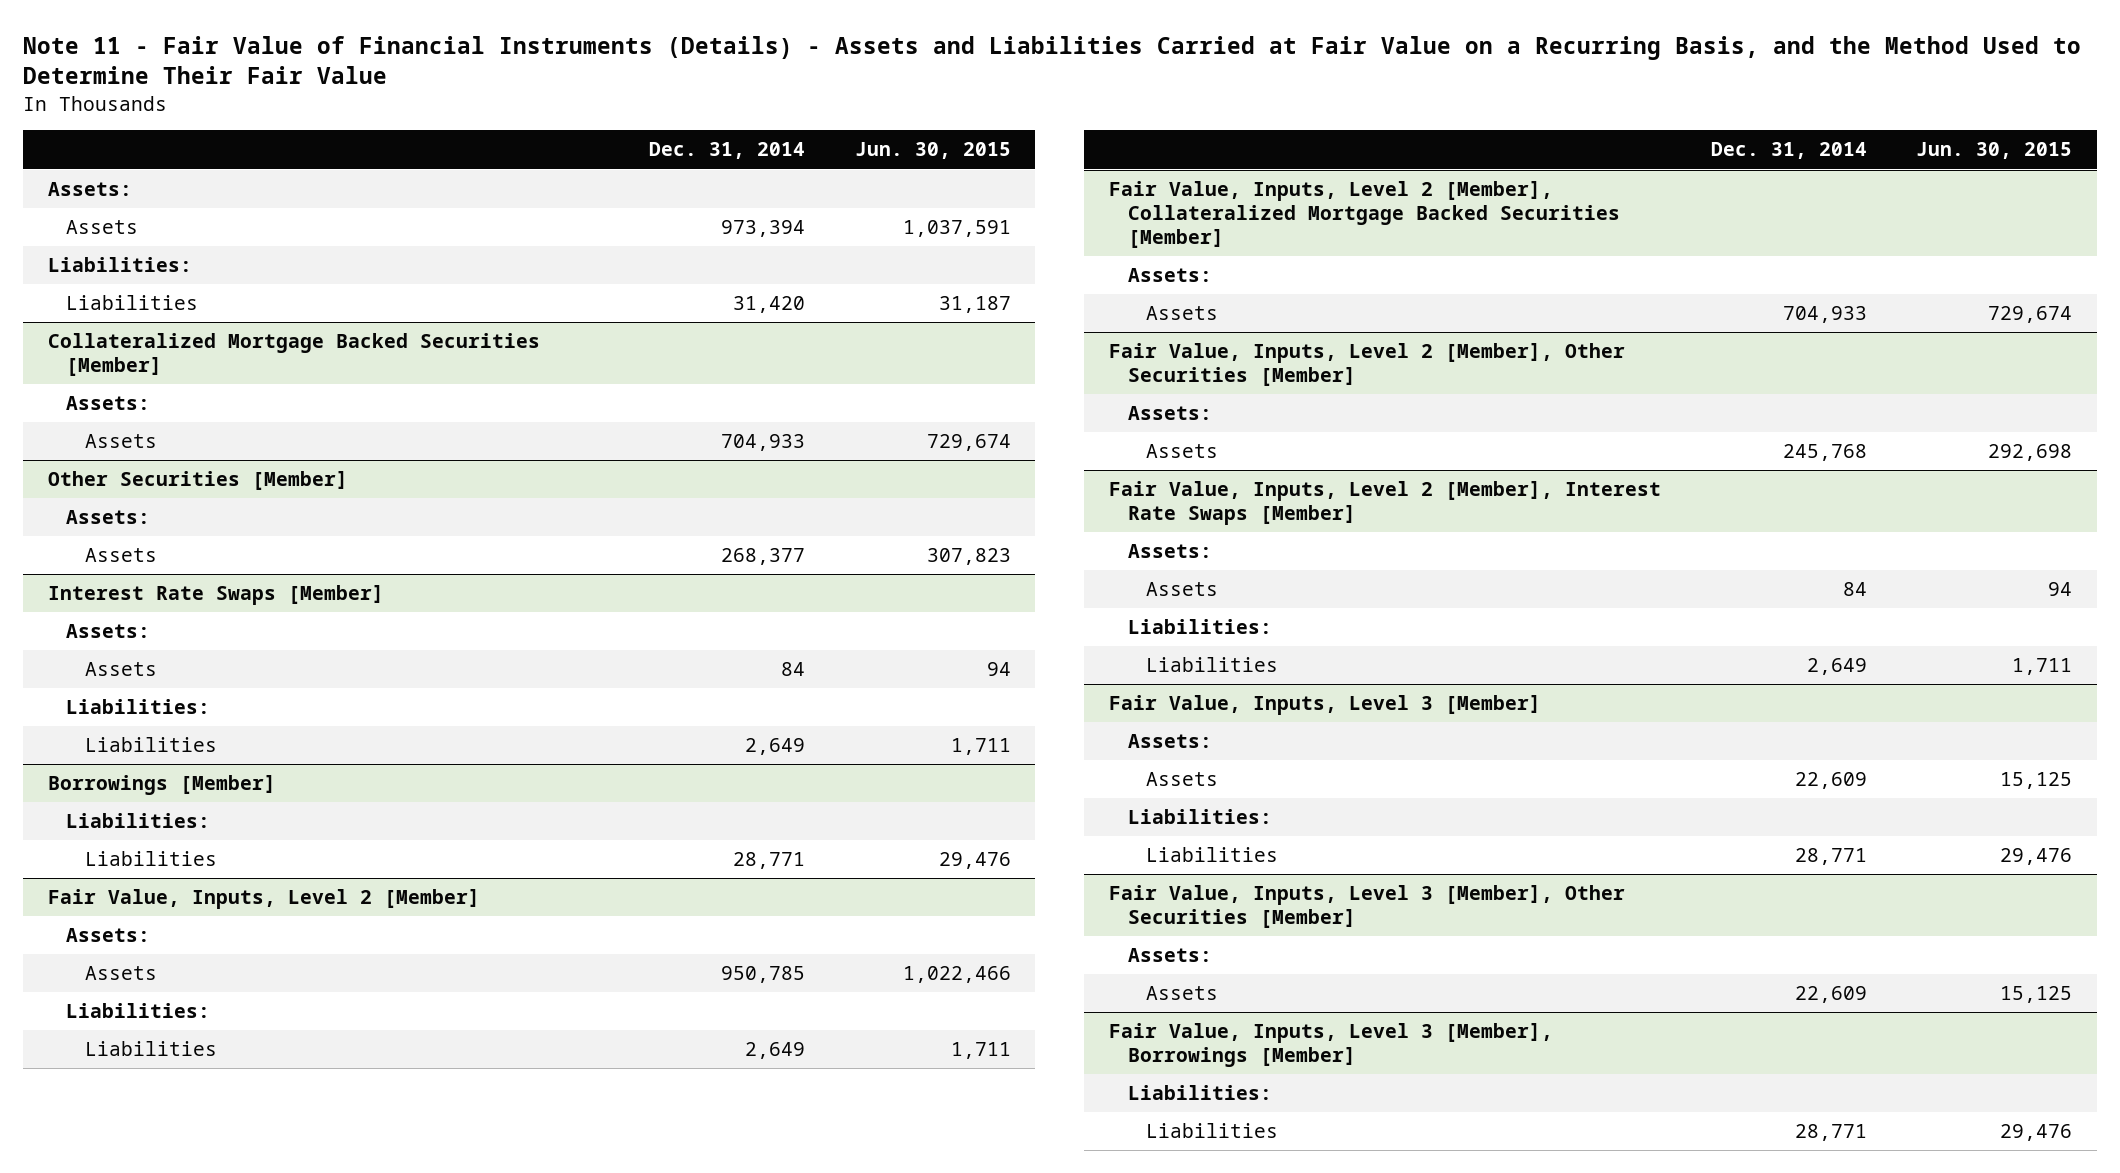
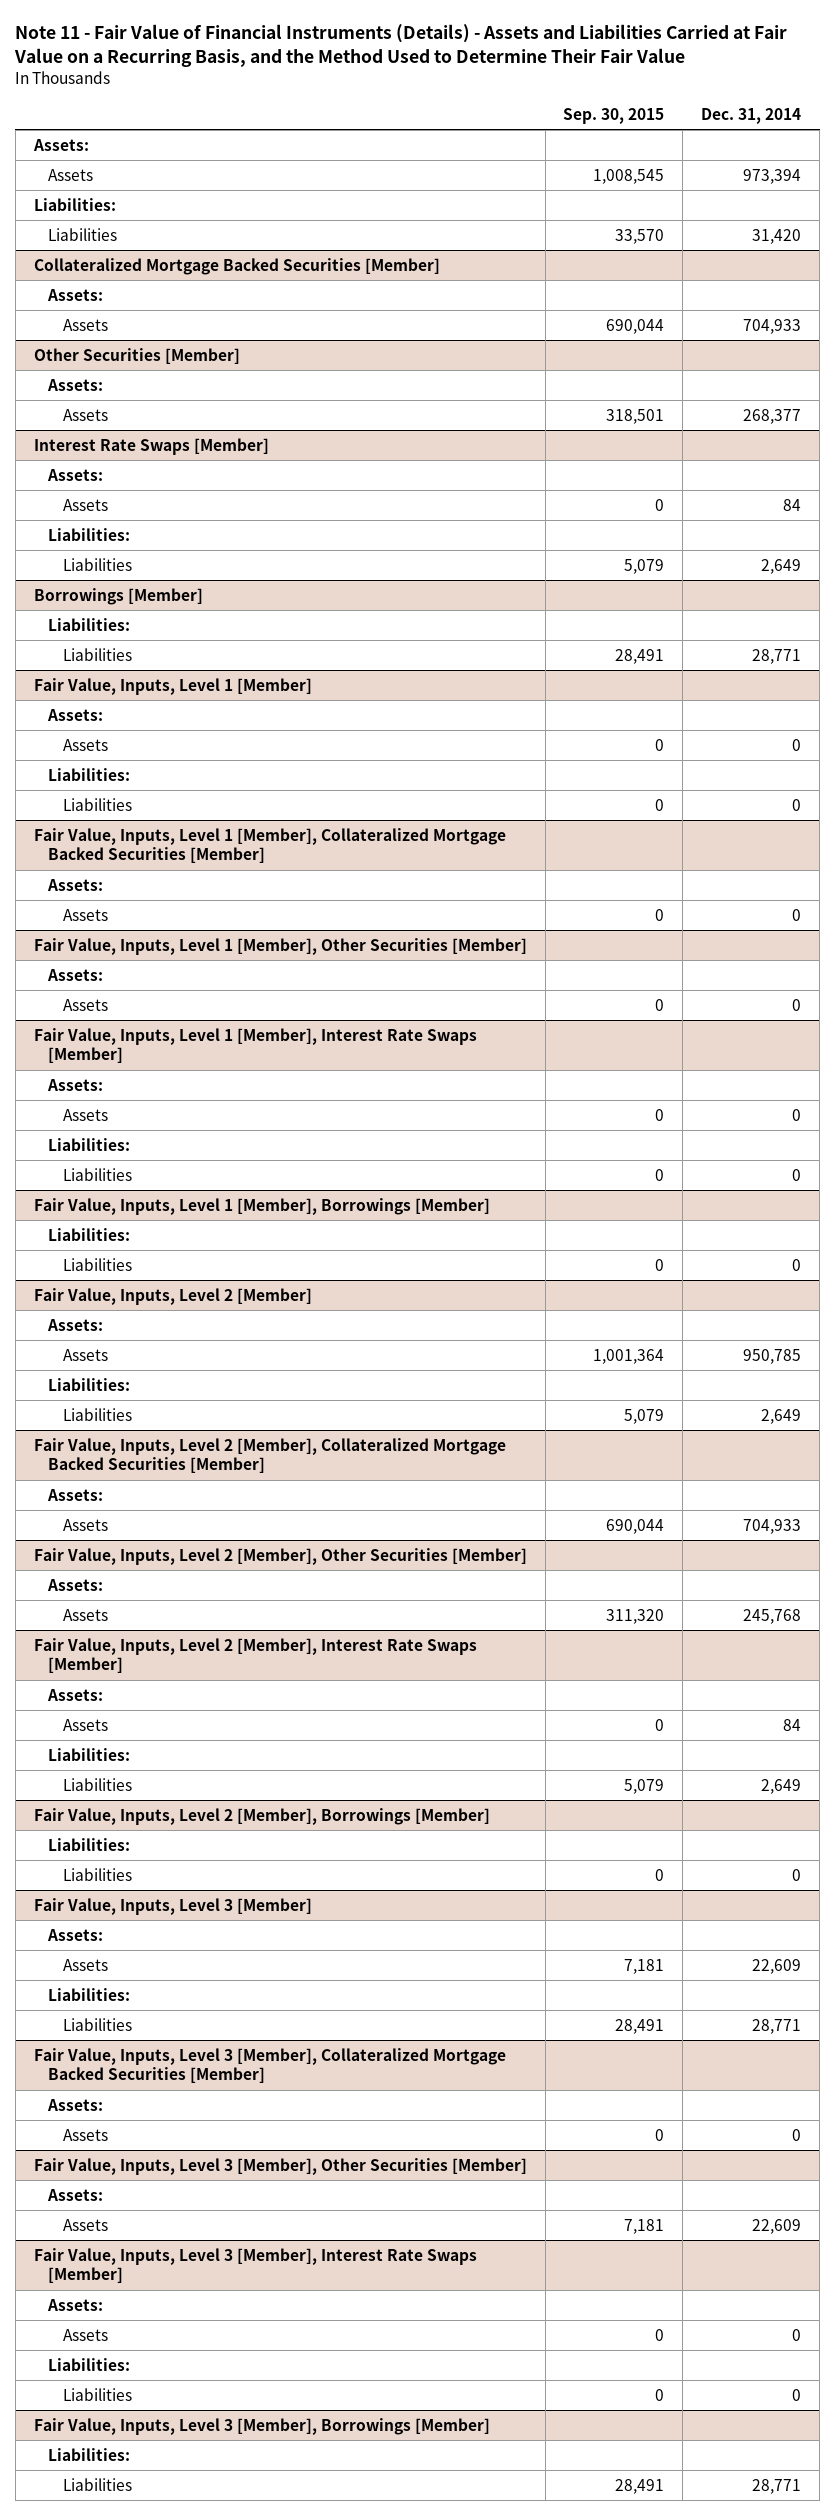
- | Dec. 31, 2014 | Jun. 30, 2015
+ | Sep. 30, 2015 | Dec. 31, 2014
+ Fair Value, Inputs, Level 1 [Member]
+ Assets:
+ Assets | 0 | 0
+ Liabilities:
+ Liabilities | 0 | 0
+ Fair Value, Inputs, Level 1 [Member], Collateralized Mortgage Backed Securities [Member]
+ Assets:
+ Assets | 0 | 0
+ Fair Value, Inputs, Level 1 [Member], Other Securities [Member]
+ Assets:
+ Assets | 0 | 0
+ Fair Value, Inputs, Level 1 [Member], Interest Rate Swaps [Member]
+ Assets:
+ Assets | 0 | 0
+ Liabilities:
+ Liabilities | 0 | 0
+ Fair Value, Inputs, Level 1 [Member], Borrowings [Member]
+ Liabilities:
+ Liabilities | 0 | 0
+ Fair Value, Inputs, Level 2 [Member], Borrowings [Member]
+ Liabilities:
+ Liabilities | 0 | 0
+ Fair Value, Inputs, Level 3 [Member], Collateralized Mortgage Backed Securities [Member]
+ Assets:
+ Assets | 0 | 0
+ Fair Value, Inputs, Level 3 [Member], Interest Rate Swaps [Member]
+ Assets:
+ Assets | 0 | 0
+ Liabilities:
+ Liabilities | 0 | 0

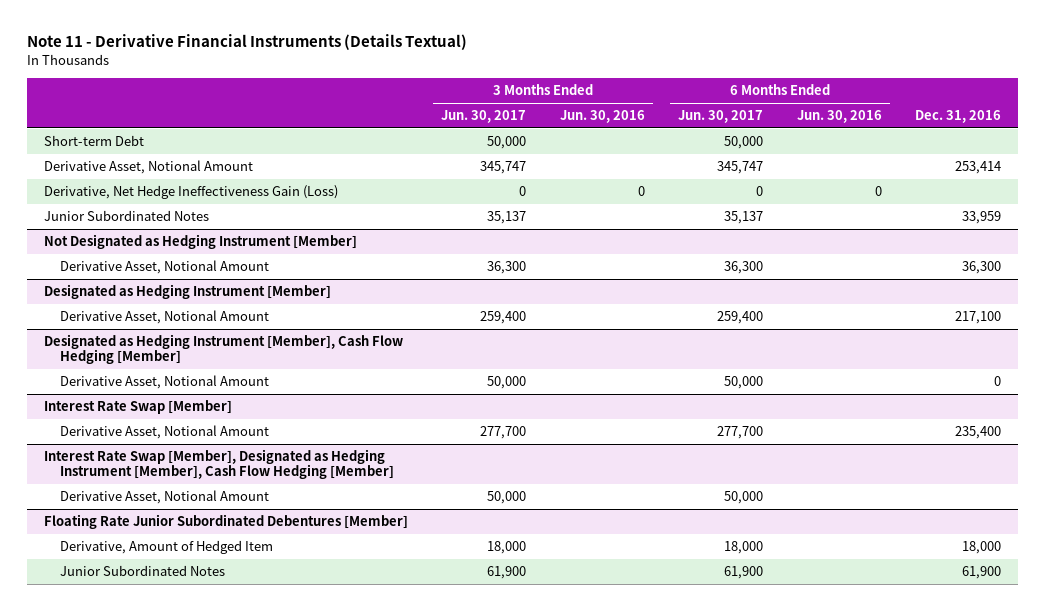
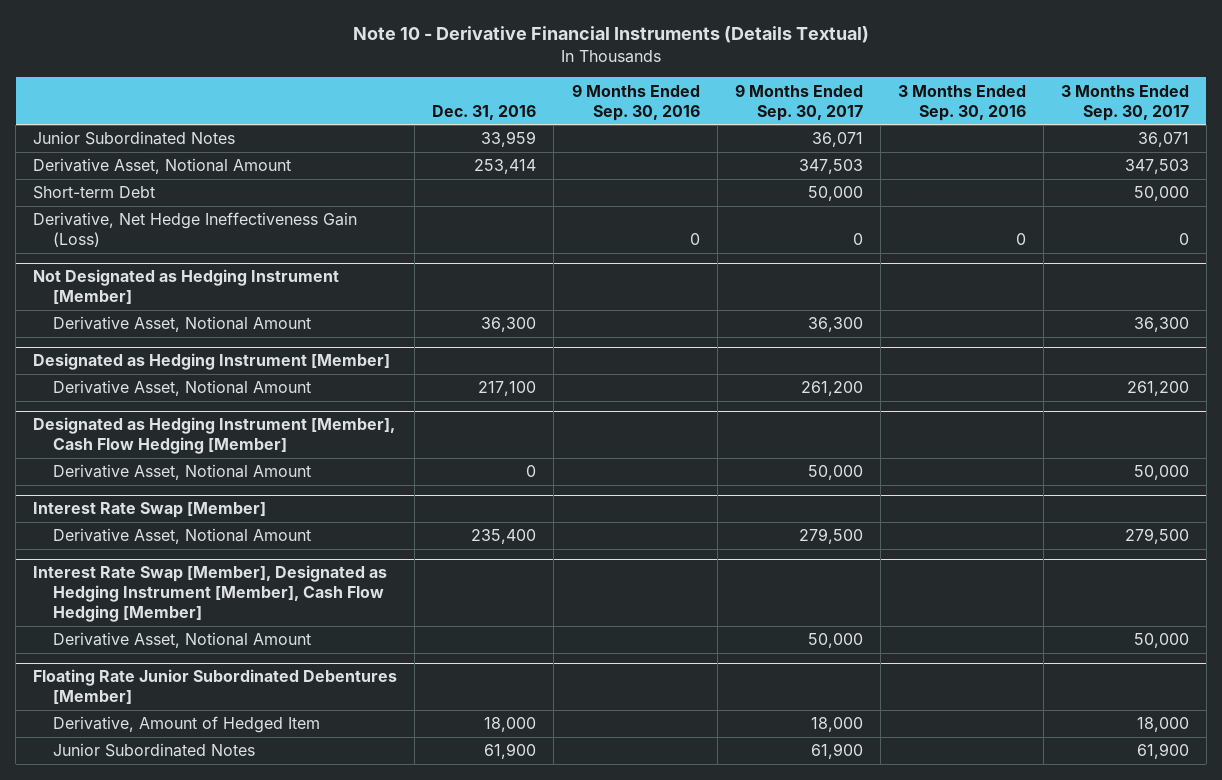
- Note 11 - Derivative Financial Instruments (Details Textual)
+ Note 10 - Derivative Financial Instruments (Details Textual)
- | 3 Months Ended Jun. 30, 2017 | 3 Months Ended Jun. 30, 2016 | 6 Months Ended Jun. 30, 2017 | 6 Months Ended Jun. 30, 2016 | Dec. 31, 2016
+ | Dec. 31, 2016 | 9 Months Ended Sep. 30, 2016 | 9 Months Ended Sep. 30, 2017 | 3 Months Ended Sep. 30, 2016 | 3 Months Ended Sep. 30, 2017
moved up: Junior Subordinated Notes | 33,959 | | 36,071 | | 36,071
moved down: Short-term Debt | | | 50,000 | | 50,000

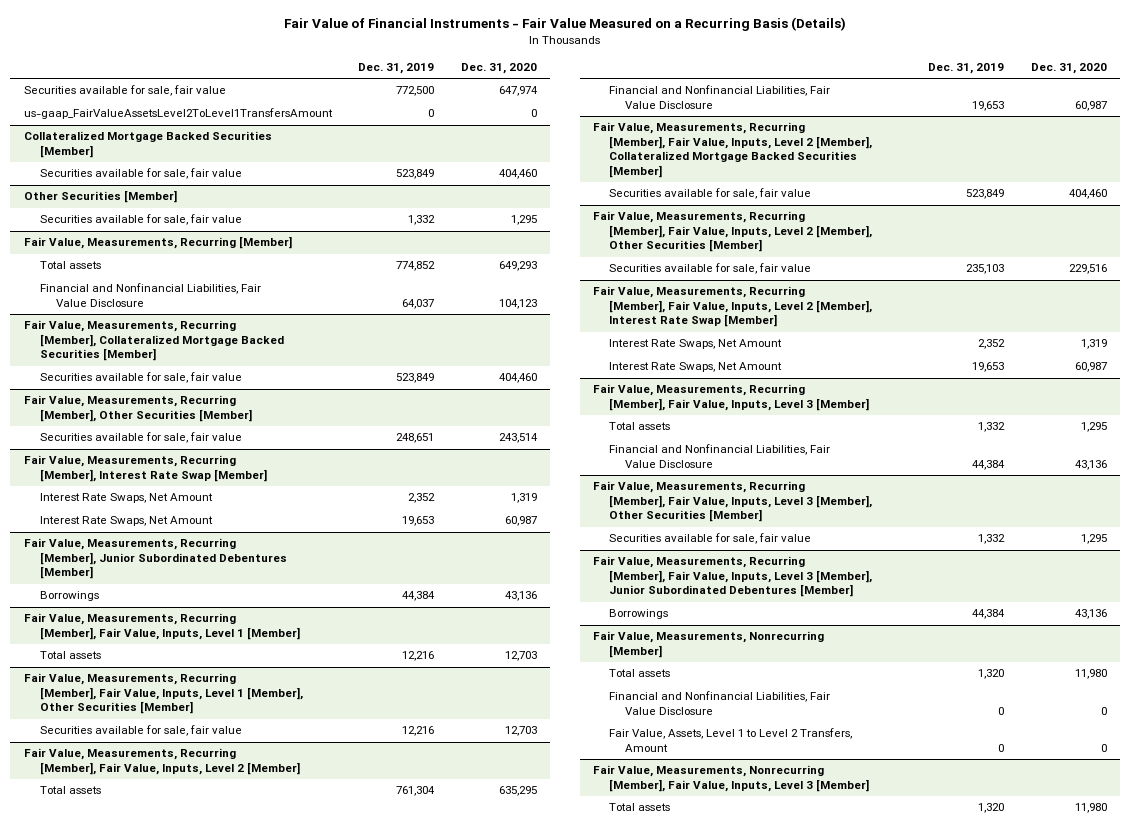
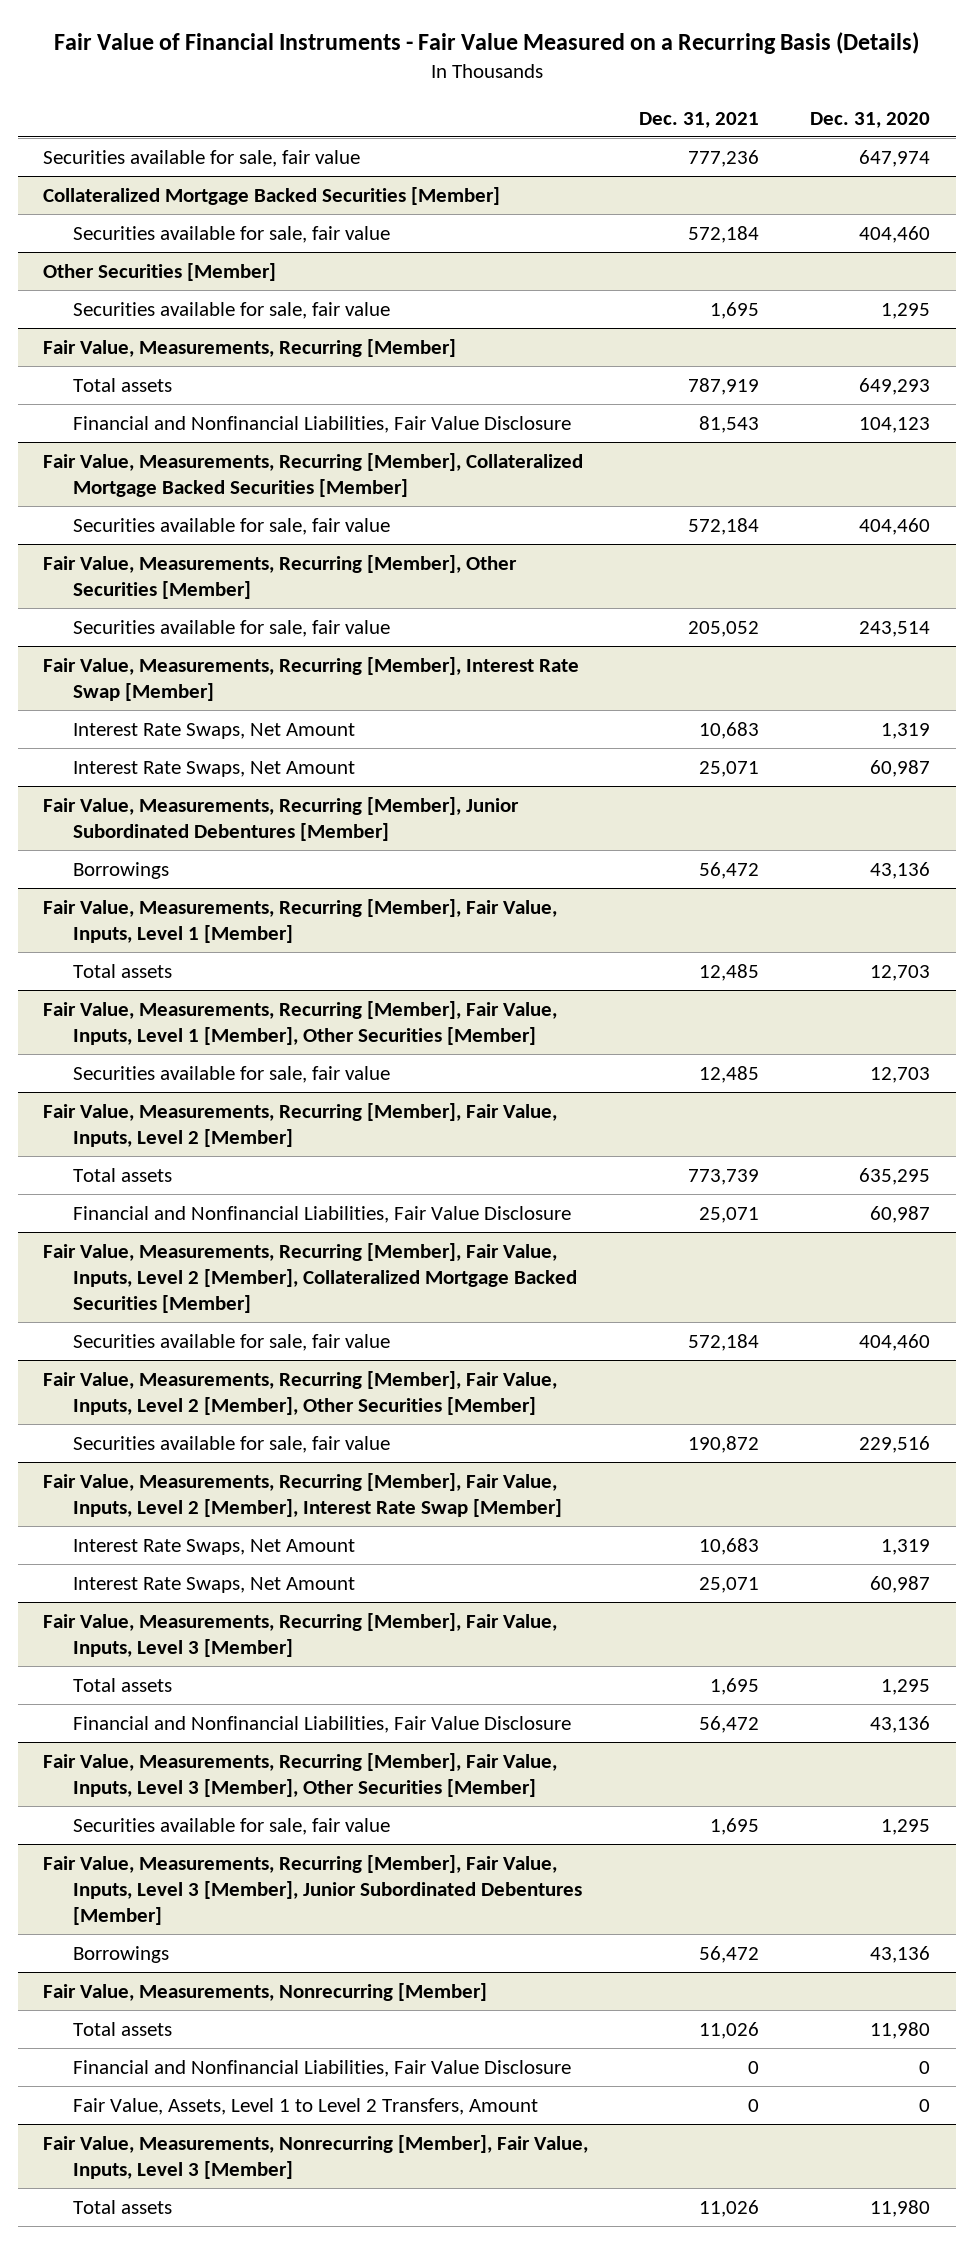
- | Dec. 31, 2019 | Dec. 31, 2020
+ | Dec. 31, 2021 | Dec. 31, 2020
- us-gaap_FairValueAssetsLevel2ToLevel1TransfersAmount | 0 | 0

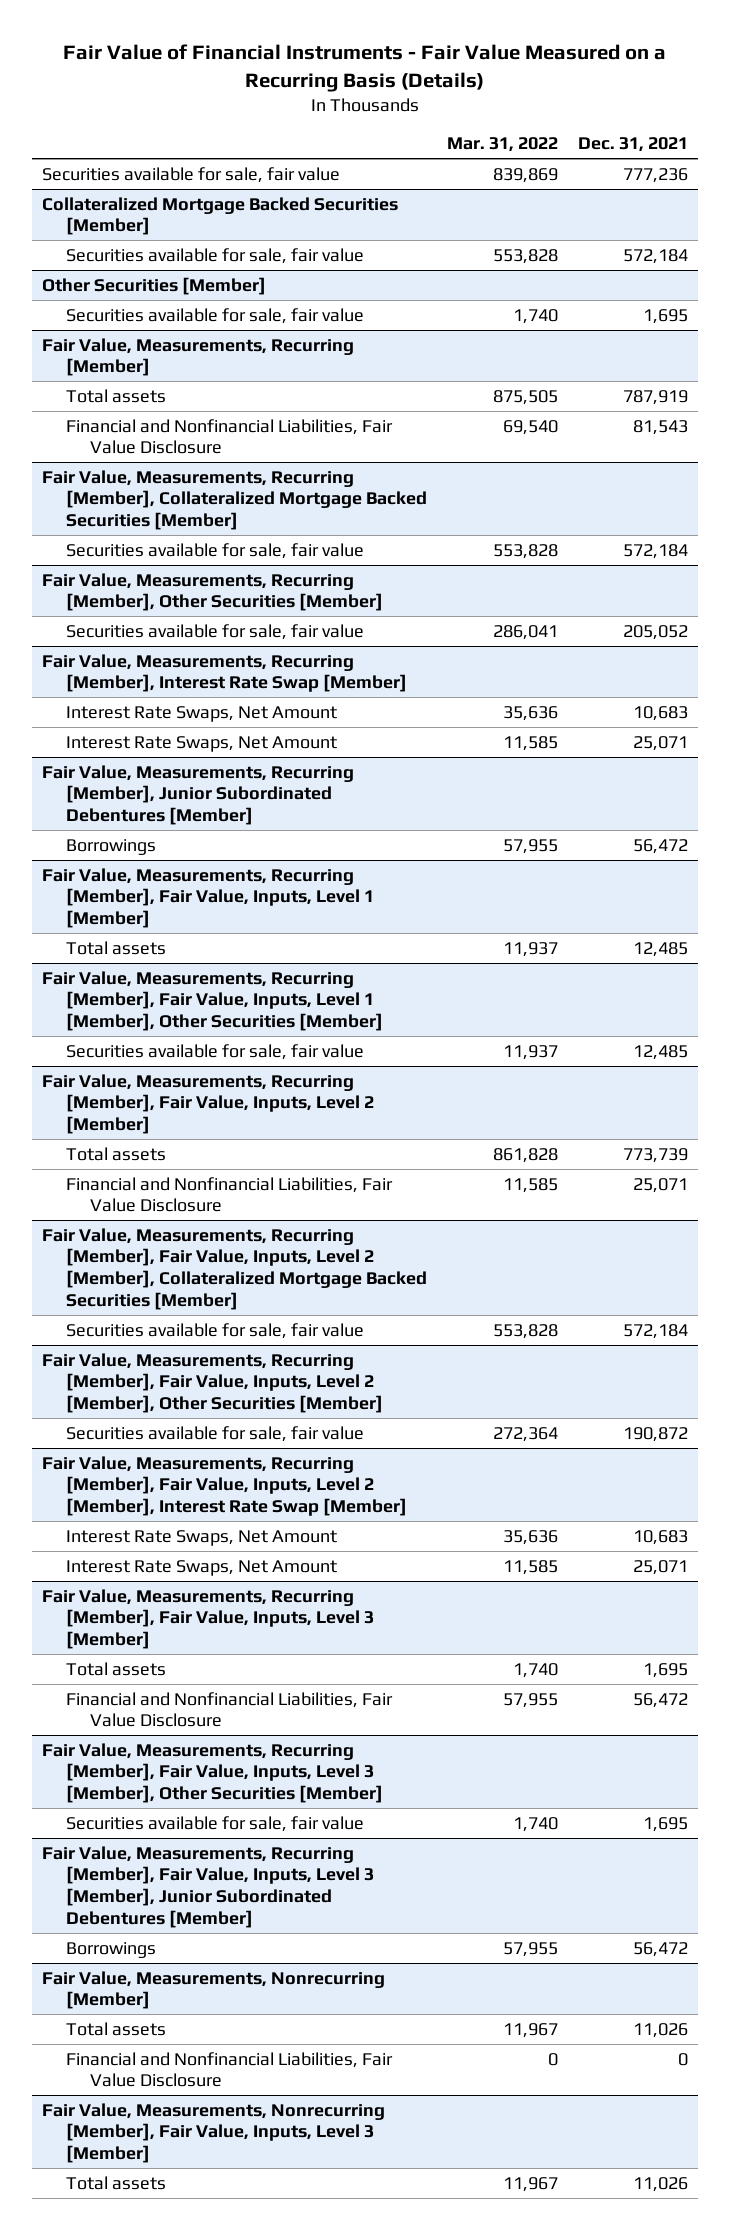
- | Dec. 31, 2021 | Dec. 31, 2020
+ | Mar. 31, 2022 | Dec. 31, 2021
@ Fair Value, Measurements, Nonrecurring [Member]
- Fair Value, Assets, Level 1 to Level 2 Transfers, Amount | 0 | 0

